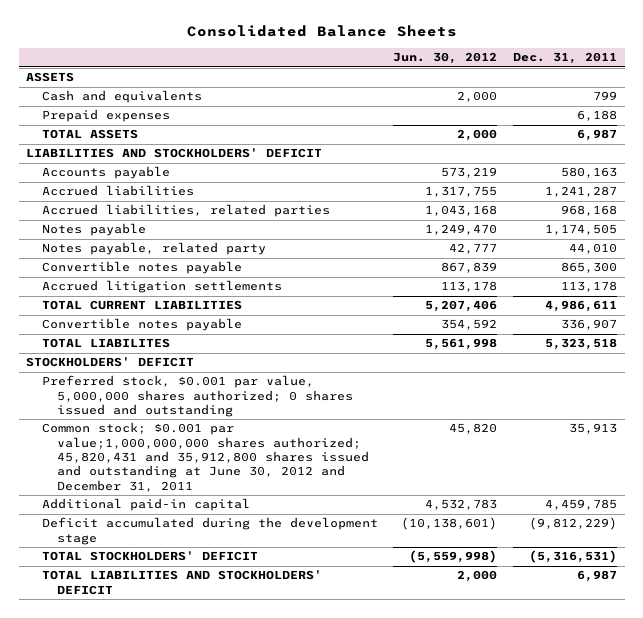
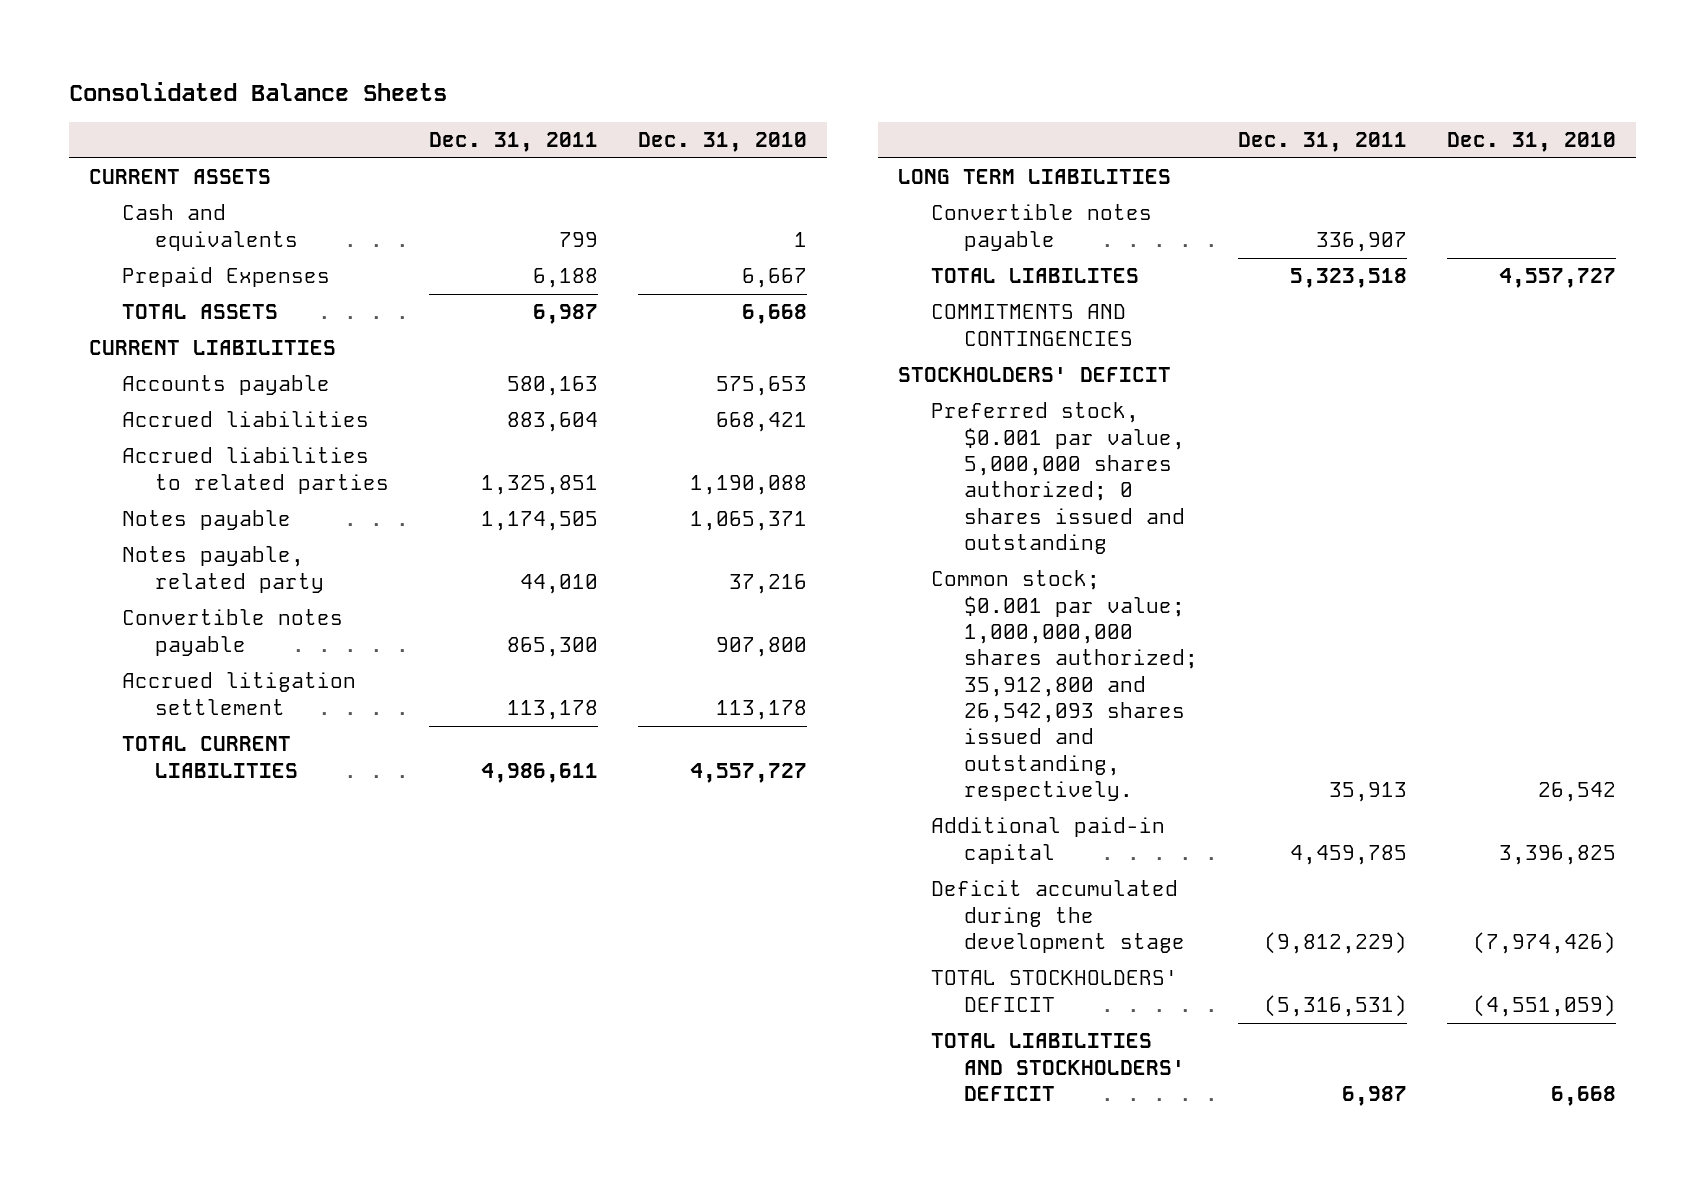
- | Jun. 30, 2012 | Dec. 31, 2011
+ | Dec. 31, 2011 | Dec. 31, 2010
- ASSETS
+ CURRENT ASSETS
- Prepaid expenses | | 6,188
+ Prepaid Expenses | 6,188 | 6,667
- LIABILITIES AND STOCKHOLDERS' DEFICIT
+ CURRENT LIABILITIES
- Accrued liabilities | 1,317,755 | 1,241,287
- Accrued liabilities, related parties | 1,043,168 | 968,168
+ Accrued liabilities | 883,604 | 668,421
+ Accrued liabilities to related parties | 1,325,851 | 1,190,088
- Accrued litigation settlements | 113,178 | 113,178
+ Accrued litigation settlement | 113,178 | 113,178
+ LONG TERM LIABILITIES
+ COMMITMENTS AND CONTINGENCIES
- Common stock; $0.001 par value;1,000,000,000 shares authorized; 45,820,431 and 35,912,800 shares issued and outstanding at June 30, 2012 and December 31, 2011 | 45,820 | 35,913
+ Common stock; $0.001 par value; 1,000,000,000 shares authorized; 35,912,800 and 26,542,093 shares issued and outstanding, respectively. | 35,913 | 26,542

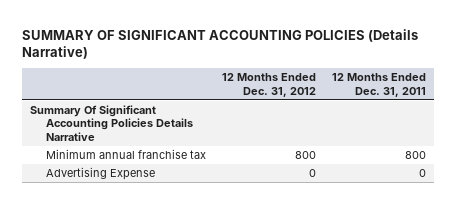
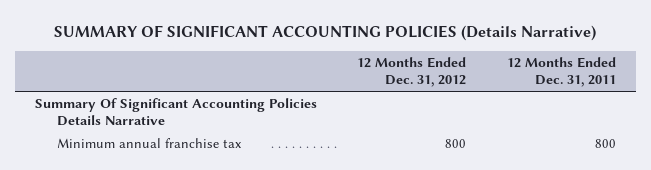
- Advertising Expense | 0 | 0

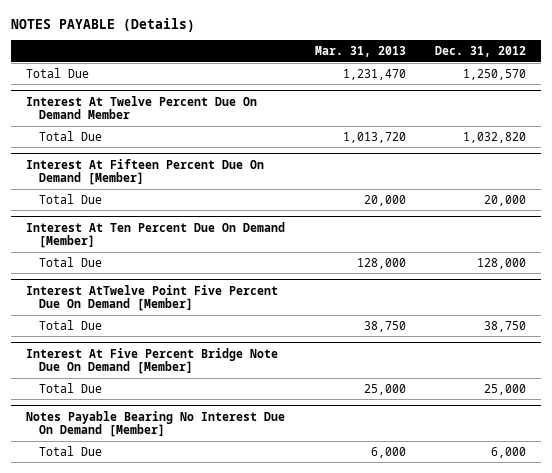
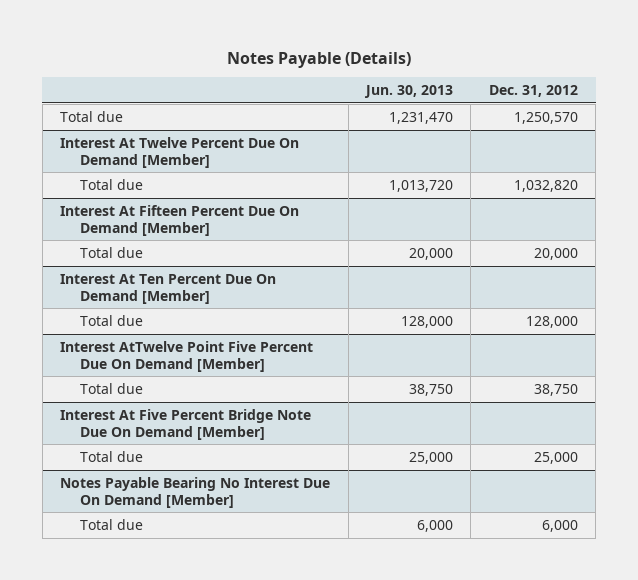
- NOTES PAYABLE (Details)
+ Notes Payable (Details)
- | Mar. 31, 2013 | Dec. 31, 2012
+ | Jun. 30, 2013 | Dec. 31, 2012
- Total Due | 1,231,470 | 1,250,570
- Interest At Twelve Percent Due On Demand Member
- Total Due | 1,013,720 | 1,032,820
+ Total due | 1,231,470 | 1,250,570
+ Interest At Twelve Percent Due On Demand [Member]
+ Total due | 1,013,720 | 1,032,820
@ Interest At Fifteen Percent Due On Demand [Member]
- Total Due | 20,000 | 20,000
+ Total due | 20,000 | 20,000
@ Interest At Ten Percent Due On Demand [Member]
- Total Due | 128,000 | 128,000
+ Total due | 128,000 | 128,000
@ Interest AtTwelve Point Five Percent Due On Demand [Member]
- Total Due | 38,750 | 38,750
+ Total due | 38,750 | 38,750
@ Interest At Five Percent Bridge Note Due On Demand [Member]
- Total Due | 25,000 | 25,000
+ Total due | 25,000 | 25,000
@ Notes Payable Bearing No Interest Due On Demand [Member]
- Total Due | 6,000 | 6,000
+ Total due | 6,000 | 6,000

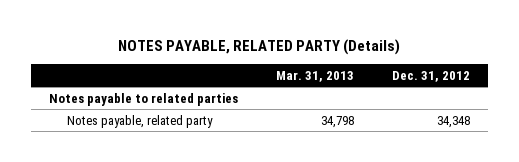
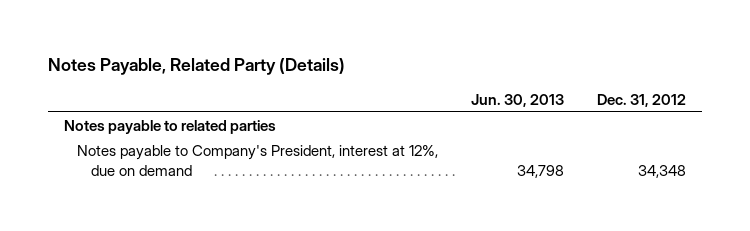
- NOTES PAYABLE, RELATED PARTY (Details)
+ Notes Payable, Related Party (Details)
- | Mar. 31, 2013 | Dec. 31, 2012
+ | Jun. 30, 2013 | Dec. 31, 2012
- Notes payable, related party | 34,798 | 34,348
+ Notes payable to Company's President, interest at 12%, due on demand | 34,798 | 34,348

